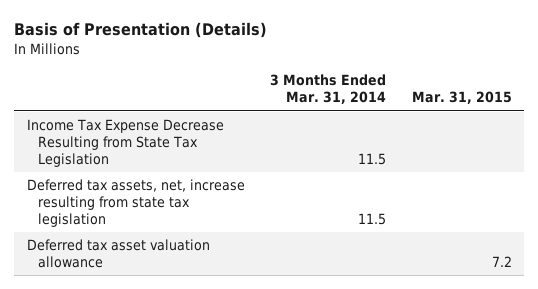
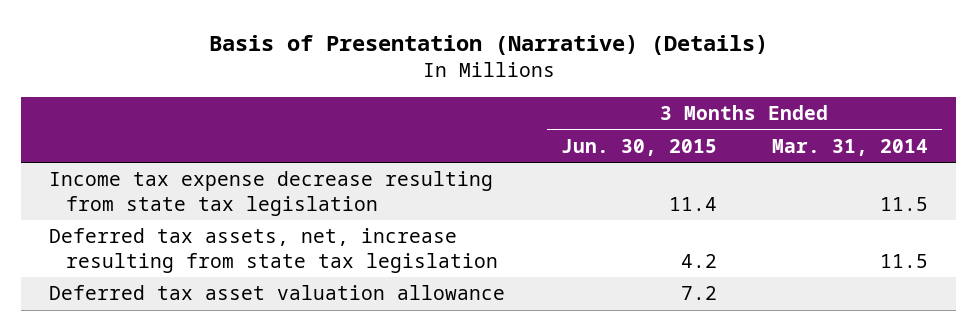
- Basis of Presentation (Details)
+ Basis of Presentation (Narrative) (Details)
- | 3 Months Ended Mar. 31, 2014 | Mar. 31, 2015
+ | 3 Months Ended Jun. 30, 2015 | 3 Months Ended Mar. 31, 2014
- Income Tax Expense Decrease Resulting from State Tax Legislation | 11.5 |
+ Income tax expense decrease resulting from state tax legislation | 11.4 | 11.5

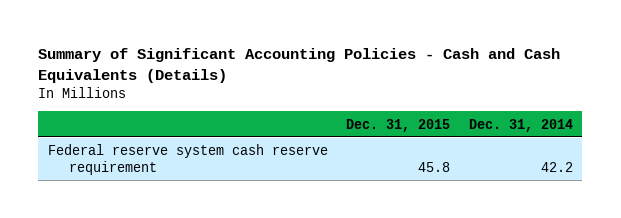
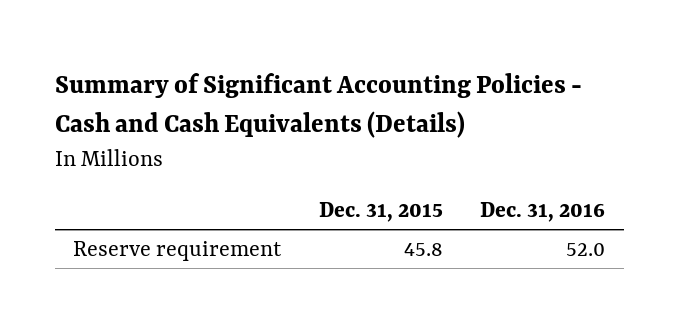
- | Dec. 31, 2015 | Dec. 31, 2014
+ | Dec. 31, 2015 | Dec. 31, 2016
- Federal reserve system cash reserve requirement | 45.8 | 42.2
+ Reserve requirement | 45.8 | 52.0

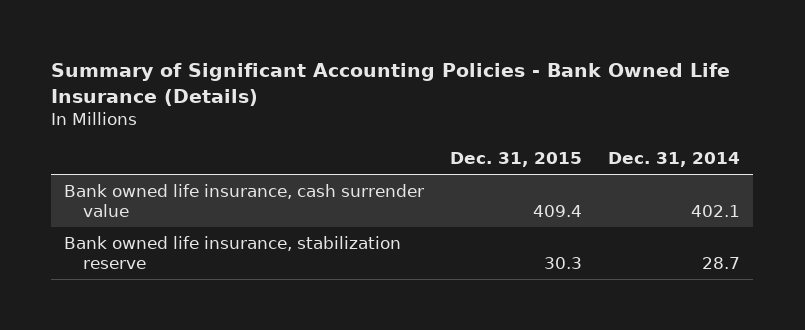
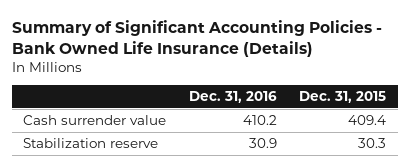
- | Dec. 31, 2015 | Dec. 31, 2014
+ | Dec. 31, 2016 | Dec. 31, 2015
- Bank owned life insurance, cash surrender value | 409.4 | 402.1
- Bank owned life insurance, stabilization reserve | 30.3 | 28.7
+ Cash surrender value | 410.2 | 409.4
+ Stabilization reserve | 30.9 | 30.3

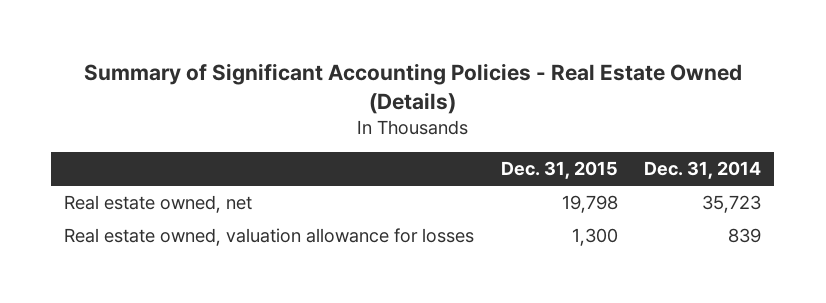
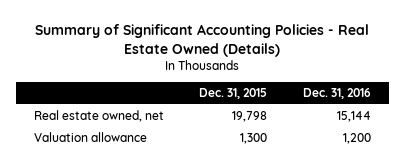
- | Dec. 31, 2015 | Dec. 31, 2014
+ | Dec. 31, 2015 | Dec. 31, 2016
- Real estate owned, valuation allowance for losses | 1,300 | 839
+ Valuation allowance | 1,300 | 1,200

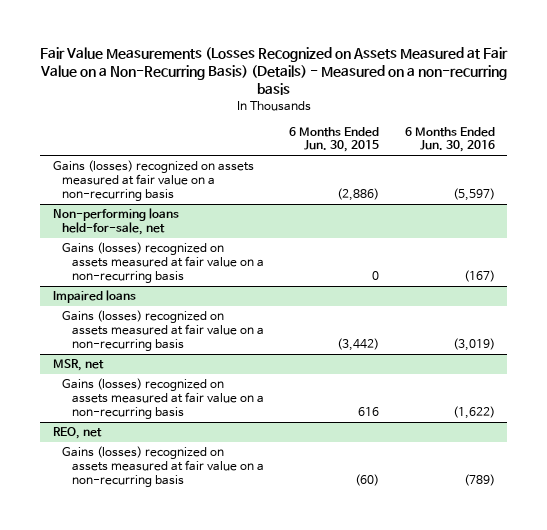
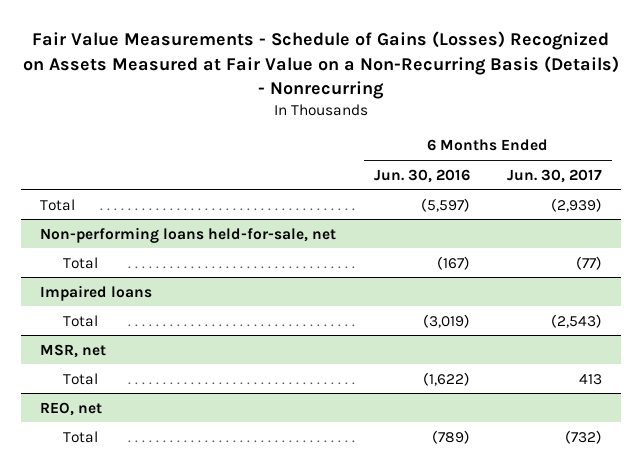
- Fair Value Measurements (Losses Recognized on Assets Measured at Fair Value on a Non-Recurring Basis) (Details) - Measured on a non-recurring basis
+ Fair Value Measurements - Schedule of Gains (Losses) Recognized on Assets Measured at Fair Value on a Non-Recurring Basis (Details) - Nonrecurring
- | 6 Months Ended Jun. 30, 2015 | 6 Months Ended Jun. 30, 2016
+ | 6 Months Ended Jun. 30, 2016 | 6 Months Ended Jun. 30, 2017
- Gains (losses) recognized on assets measured at fair value on a non-recurring basis | (2,886) | (5,597)
+ Total | (5,597) | (2,939)
@ Non-performing loans held-for-sale, net
- Gains (losses) recognized on assets measured at fair value on a non-recurring basis | 0 | (167)
+ Total | (167) | (77)
@ Impaired loans
- Gains (losses) recognized on assets measured at fair value on a non-recurring basis | (3,442) | (3,019)
+ Total | (3,019) | (2,543)
@ MSR, net
- Gains (losses) recognized on assets measured at fair value on a non-recurring basis | 616 | (1,622)
+ Total | (1,622) | 413
@ REO, net
- Gains (losses) recognized on assets measured at fair value on a non-recurring basis | (60) | (789)
+ Total | (789) | (732)

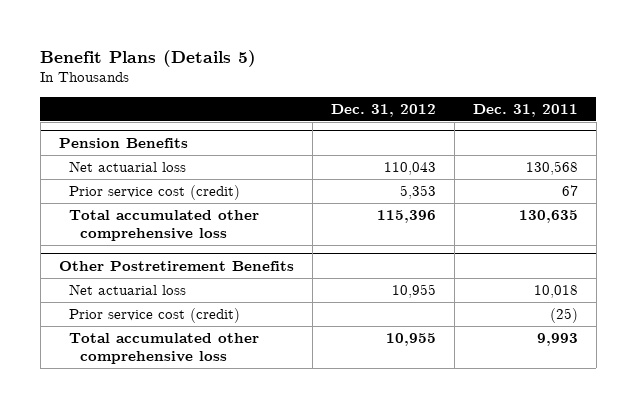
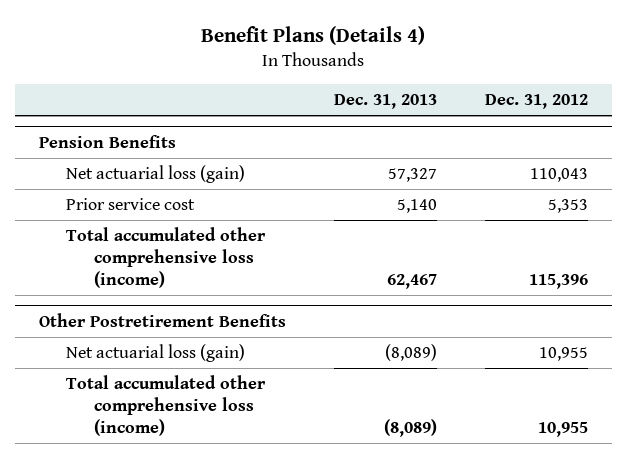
- Benefit Plans (Details 5)
+ Benefit Plans (Details 4)
- | Dec. 31, 2012 | Dec. 31, 2011
+ | Dec. 31, 2013 | Dec. 31, 2012
@ Pension Benefits
- Net actuarial loss | 110,043 | 130,568
- Prior service cost (credit) | 5,353 | 67
- Total accumulated other comprehensive loss | 115,396 | 130,635
+ Net actuarial loss (gain) | 57,327 | 110,043
+ Prior service cost | 5,140 | 5,353
+ Total accumulated other comprehensive loss (income) | 62,467 | 115,396
@ Other Postretirement Benefits
- Net actuarial loss | 10,955 | 10,018
- Prior service cost (credit) | | (25)
- Total accumulated other comprehensive loss | 10,955 | 9,993
+ Net actuarial loss (gain) | (8,089) | 10,955
+ Total accumulated other comprehensive loss (income) | (8,089) | 10,955

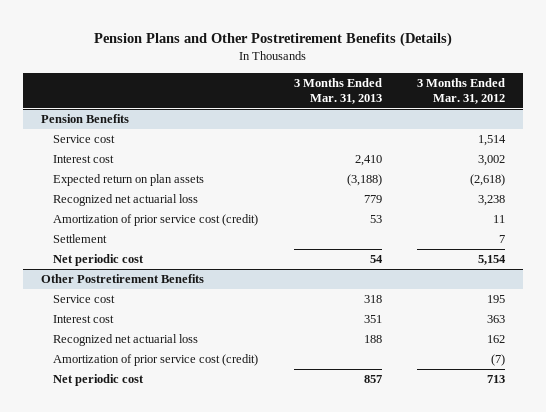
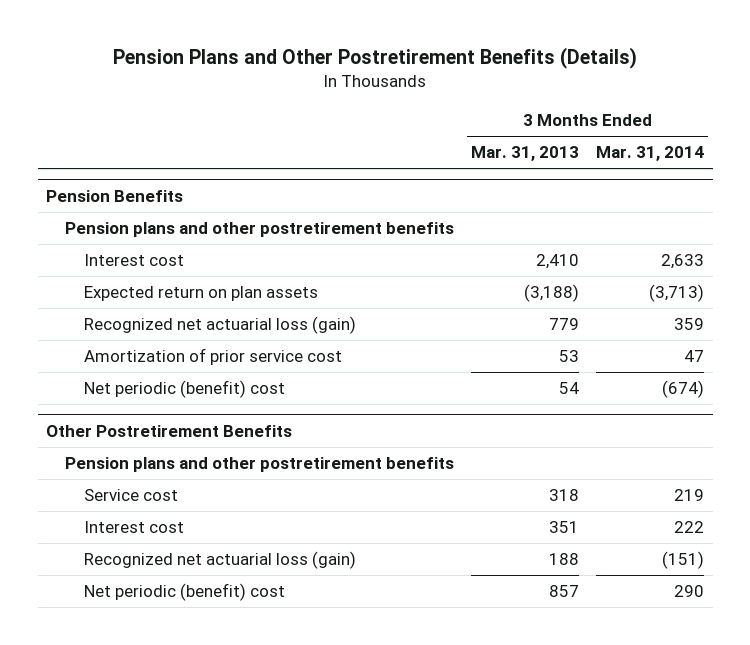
- | 3 Months Ended Mar. 31, 2013 | 3 Months Ended Mar. 31, 2012
+ | 3 Months Ended Mar. 31, 2013 | 3 Months Ended Mar. 31, 2014
@ Pension Benefits
- Service cost | | 1,514
+ Pension plans and other postretirement benefits
- Recognized net actuarial loss | 779 | 3,238
- Amortization of prior service cost (credit) | 53 | 11
- Settlement | | 7
- Net periodic cost | 54 | 5,154
+ Recognized net actuarial loss (gain) | 779 | 359
+ Amortization of prior service cost | 53 | 47
+ Net periodic (benefit) cost | 54 | (674)
@ Other Postretirement Benefits
+ Pension plans and other postretirement benefits
- Recognized net actuarial loss | 188 | 162
- Amortization of prior service cost (credit) | | (7)
- Net periodic cost | 857 | 713
+ Recognized net actuarial loss (gain) | 188 | (151)
+ Net periodic (benefit) cost | 857 | 290

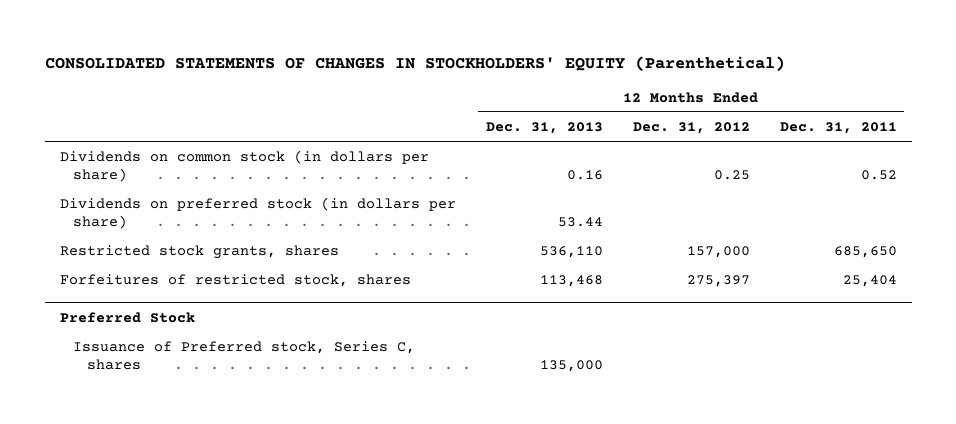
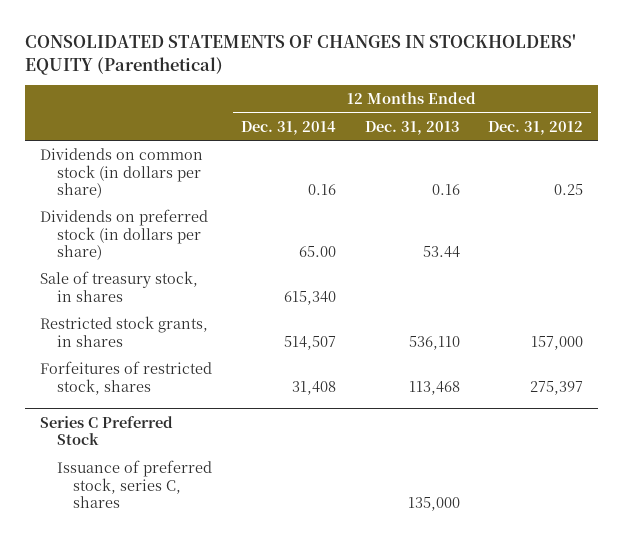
- | 12 Months Ended Dec. 31, 2013 | 12 Months Ended Dec. 31, 2012 | 12 Months Ended Dec. 31, 2011
+ | 12 Months Ended Dec. 31, 2014 | 12 Months Ended Dec. 31, 2013 | 12 Months Ended Dec. 31, 2012
- Restricted stock grants, shares | 536,110 | 157,000 | 685,650
+ Sale of treasury stock, in shares | 615,340 | |
+ Restricted stock grants, in shares | 514,507 | 536,110 | 157,000
- Preferred Stock
- Issuance of Preferred stock, Series C, shares | 135,000 | |
+ Series C Preferred Stock
+ Issuance of preferred stock, series C, shares | | 135,000 |

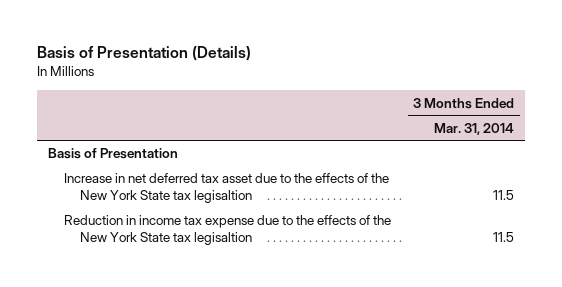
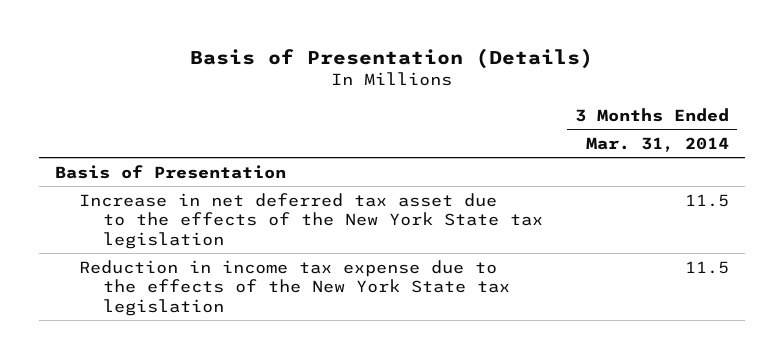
- Increase in net deferred tax asset due to the effects of the New York State tax legisaltion | 11.5
- Reduction in income tax expense due to the effects of the New York State tax legisaltion | 11.5
+ Increase in net deferred tax asset due to the effects of the New York State tax legislation | 11.5
+ Reduction in income tax expense due to the effects of the New York State tax legislation | 11.5

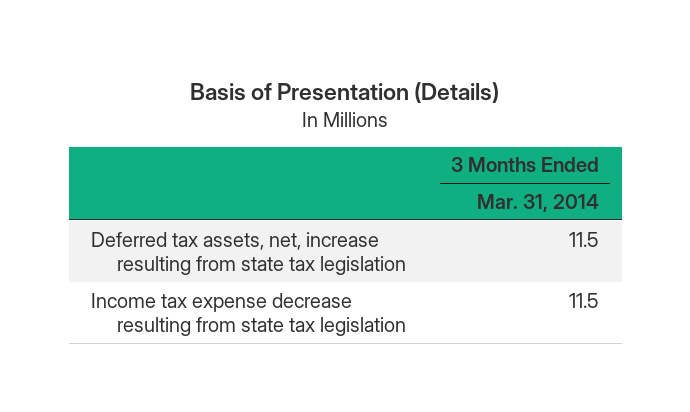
- Basis of Presentation
- Increase in net deferred tax asset due to the effects of the New York State tax legislation | 11.5
- Reduction in income tax expense due to the effects of the New York State tax legislation | 11.5
+ Deferred tax assets, net, increase resulting from state tax legislation | 11.5
+ Income tax expense decrease resulting from state tax legislation | 11.5

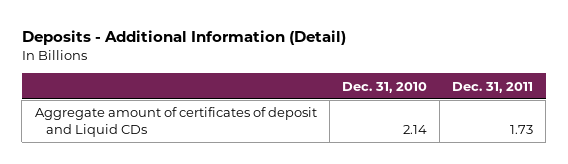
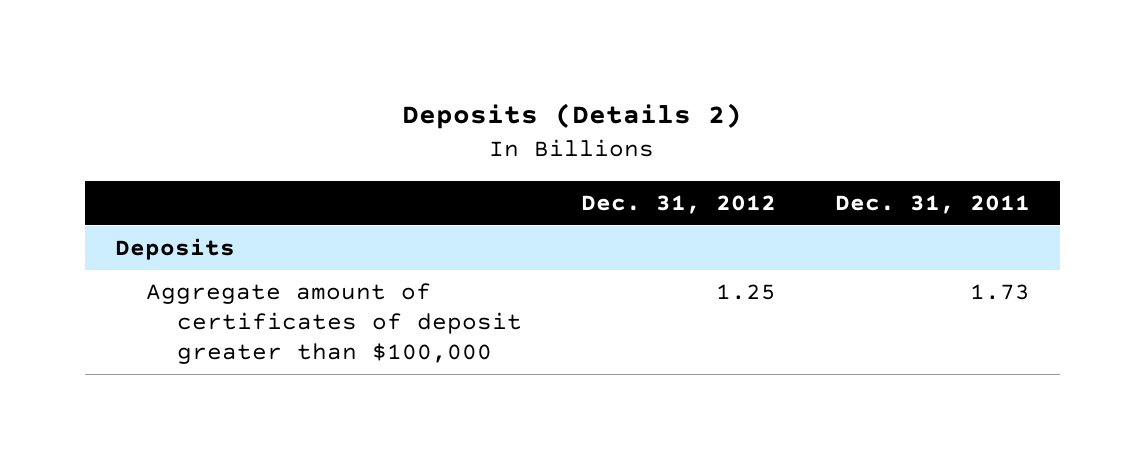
- Deposits - Additional Information (Detail)
+ Deposits (Details 2)
- | Dec. 31, 2010 | Dec. 31, 2011
+ | Dec. 31, 2012 | Dec. 31, 2011
- Aggregate amount of certificates of deposit and Liquid CDs | 2.14 | 1.73
+ Deposits
+ Aggregate amount of certificates of deposit greater than $100,000 | 1.25 | 1.73

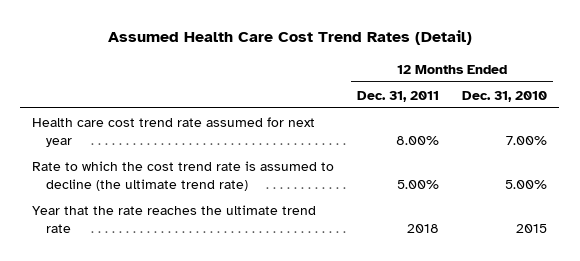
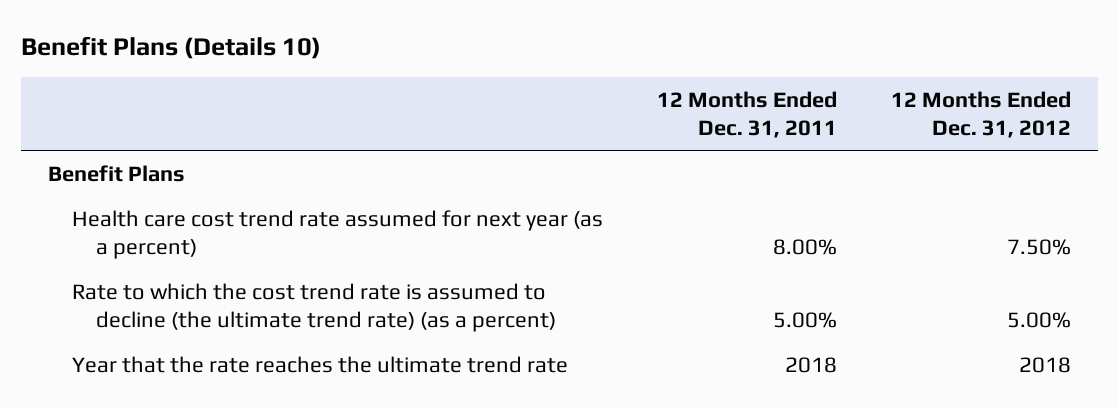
- Assumed Health Care Cost Trend Rates (Detail)
+ Benefit Plans (Details 10)
- | 12 Months Ended Dec. 31, 2011 | 12 Months Ended Dec. 31, 2010
+ | 12 Months Ended Dec. 31, 2011 | 12 Months Ended Dec. 31, 2012
- Health care cost trend rate assumed for next year | 8.00% | 7.00%
- Rate to which the cost trend rate is assumed to decline (the ultimate trend rate) | 5.00% | 5.00%
+ Benefit Plans
+ Health care cost trend rate assumed for next year (as a percent) | 8.00% | 7.50%
+ Rate to which the cost trend rate is assumed to decline (the ultimate trend rate) (as a percent) | 5.00% | 5.00%

